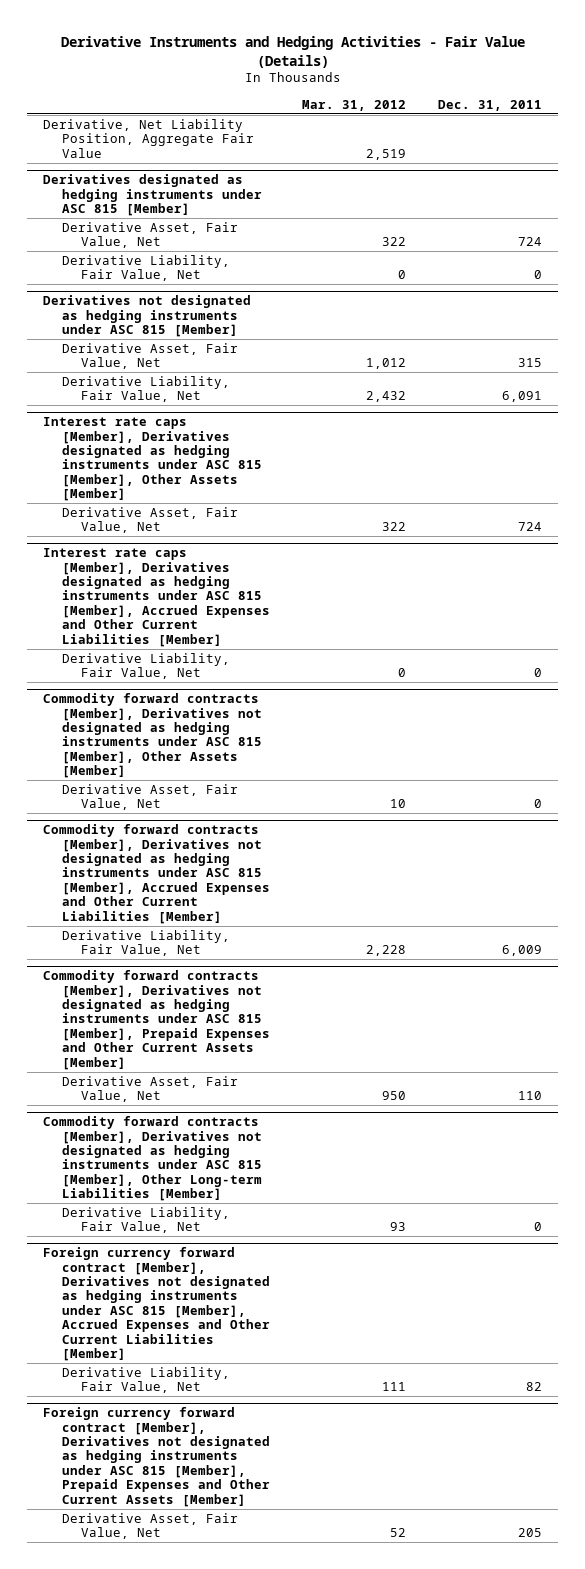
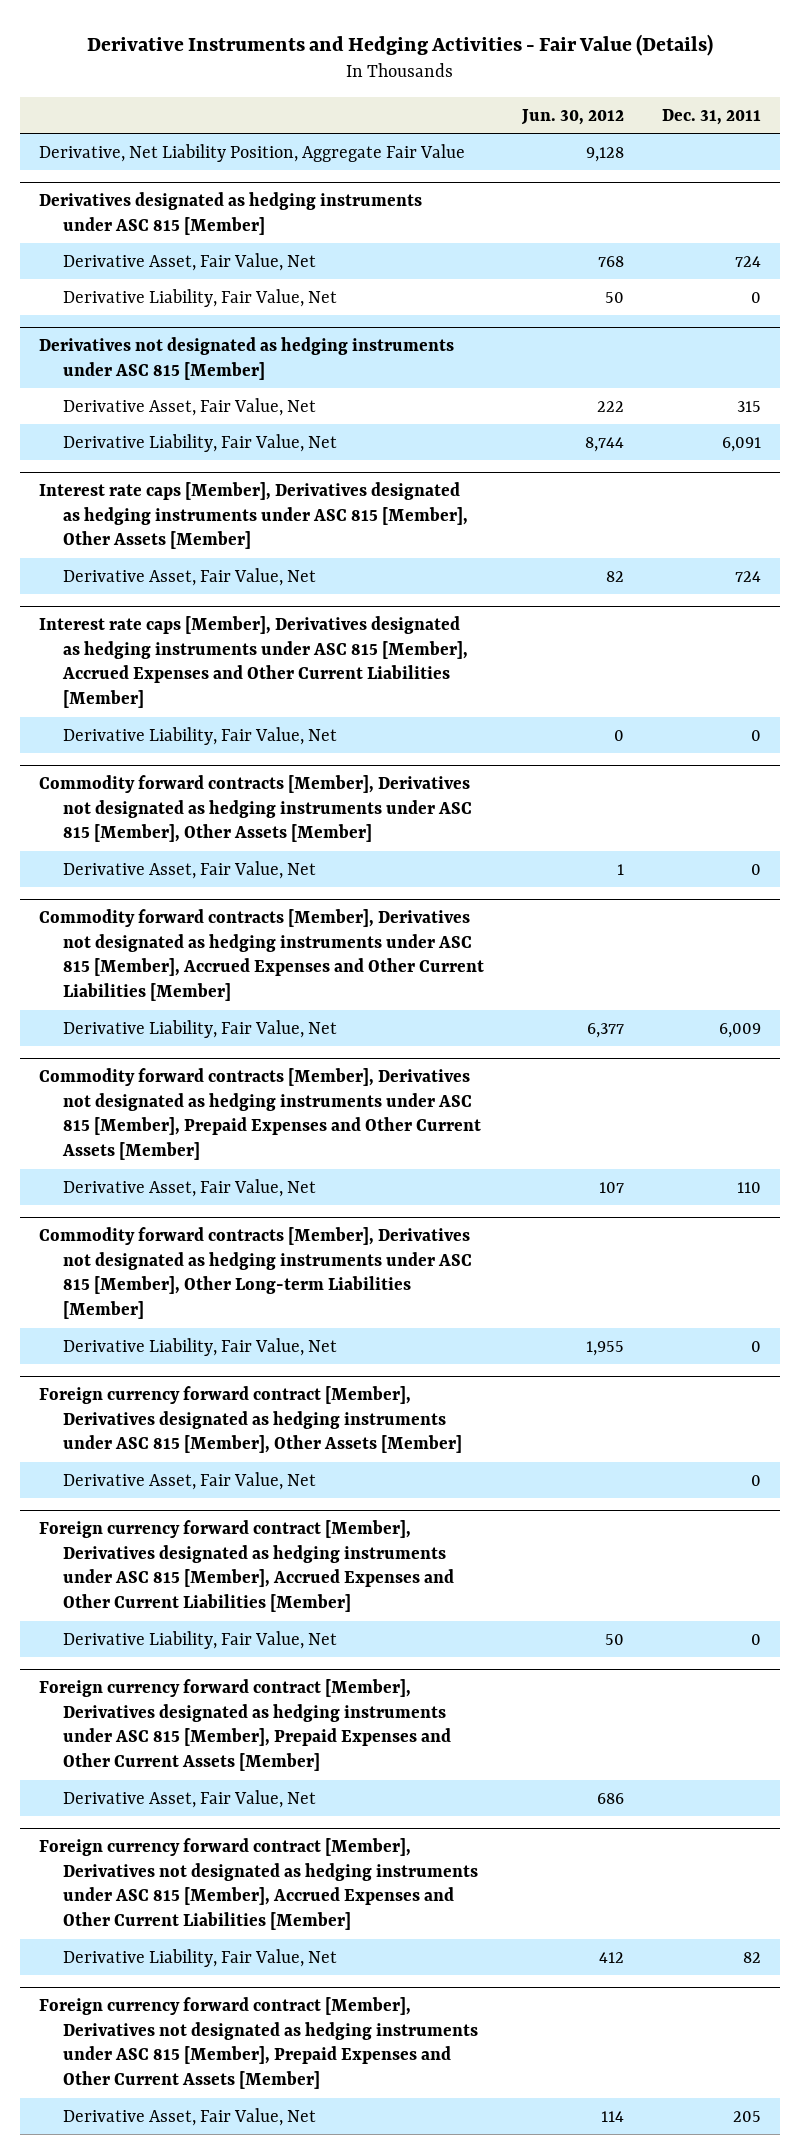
- | Mar. 31, 2012 | Dec. 31, 2011
+ | Jun. 30, 2012 | Dec. 31, 2011
+ Foreign currency forward contract [Member], Derivatives designated as hedging instruments under ASC 815 [Member], Other Assets [Member]
+ Derivative Asset, Fair Value, Net | | 0
+ Foreign currency forward contract [Member], Derivatives designated as hedging instruments under ASC 815 [Member], Accrued Expenses and Other Current Liabilities [Member]
+ Derivative Liability, Fair Value, Net | 50 | 0
+ Foreign currency forward contract [Member], Derivatives designated as hedging instruments under ASC 815 [Member], Prepaid Expenses and Other Current Assets [Member]
+ Derivative Asset, Fair Value, Net | 686 |

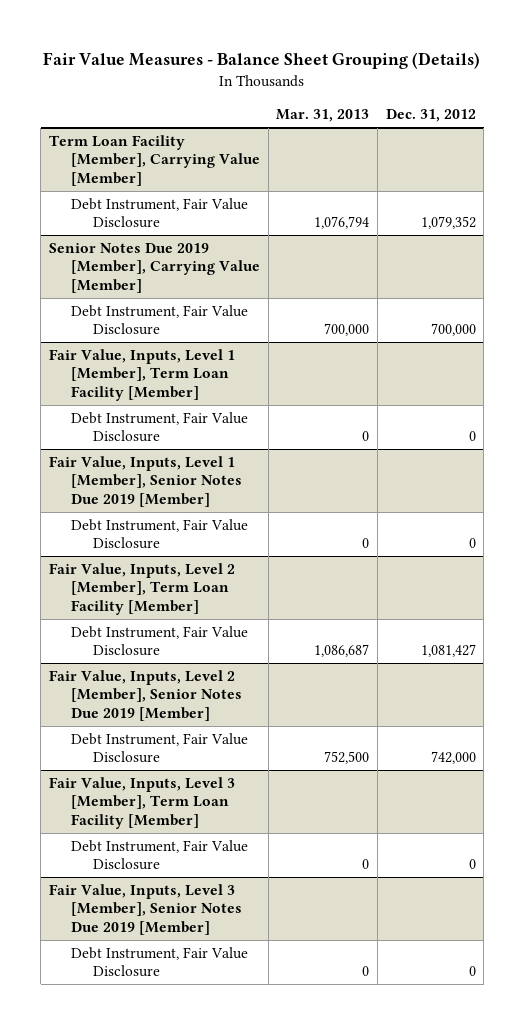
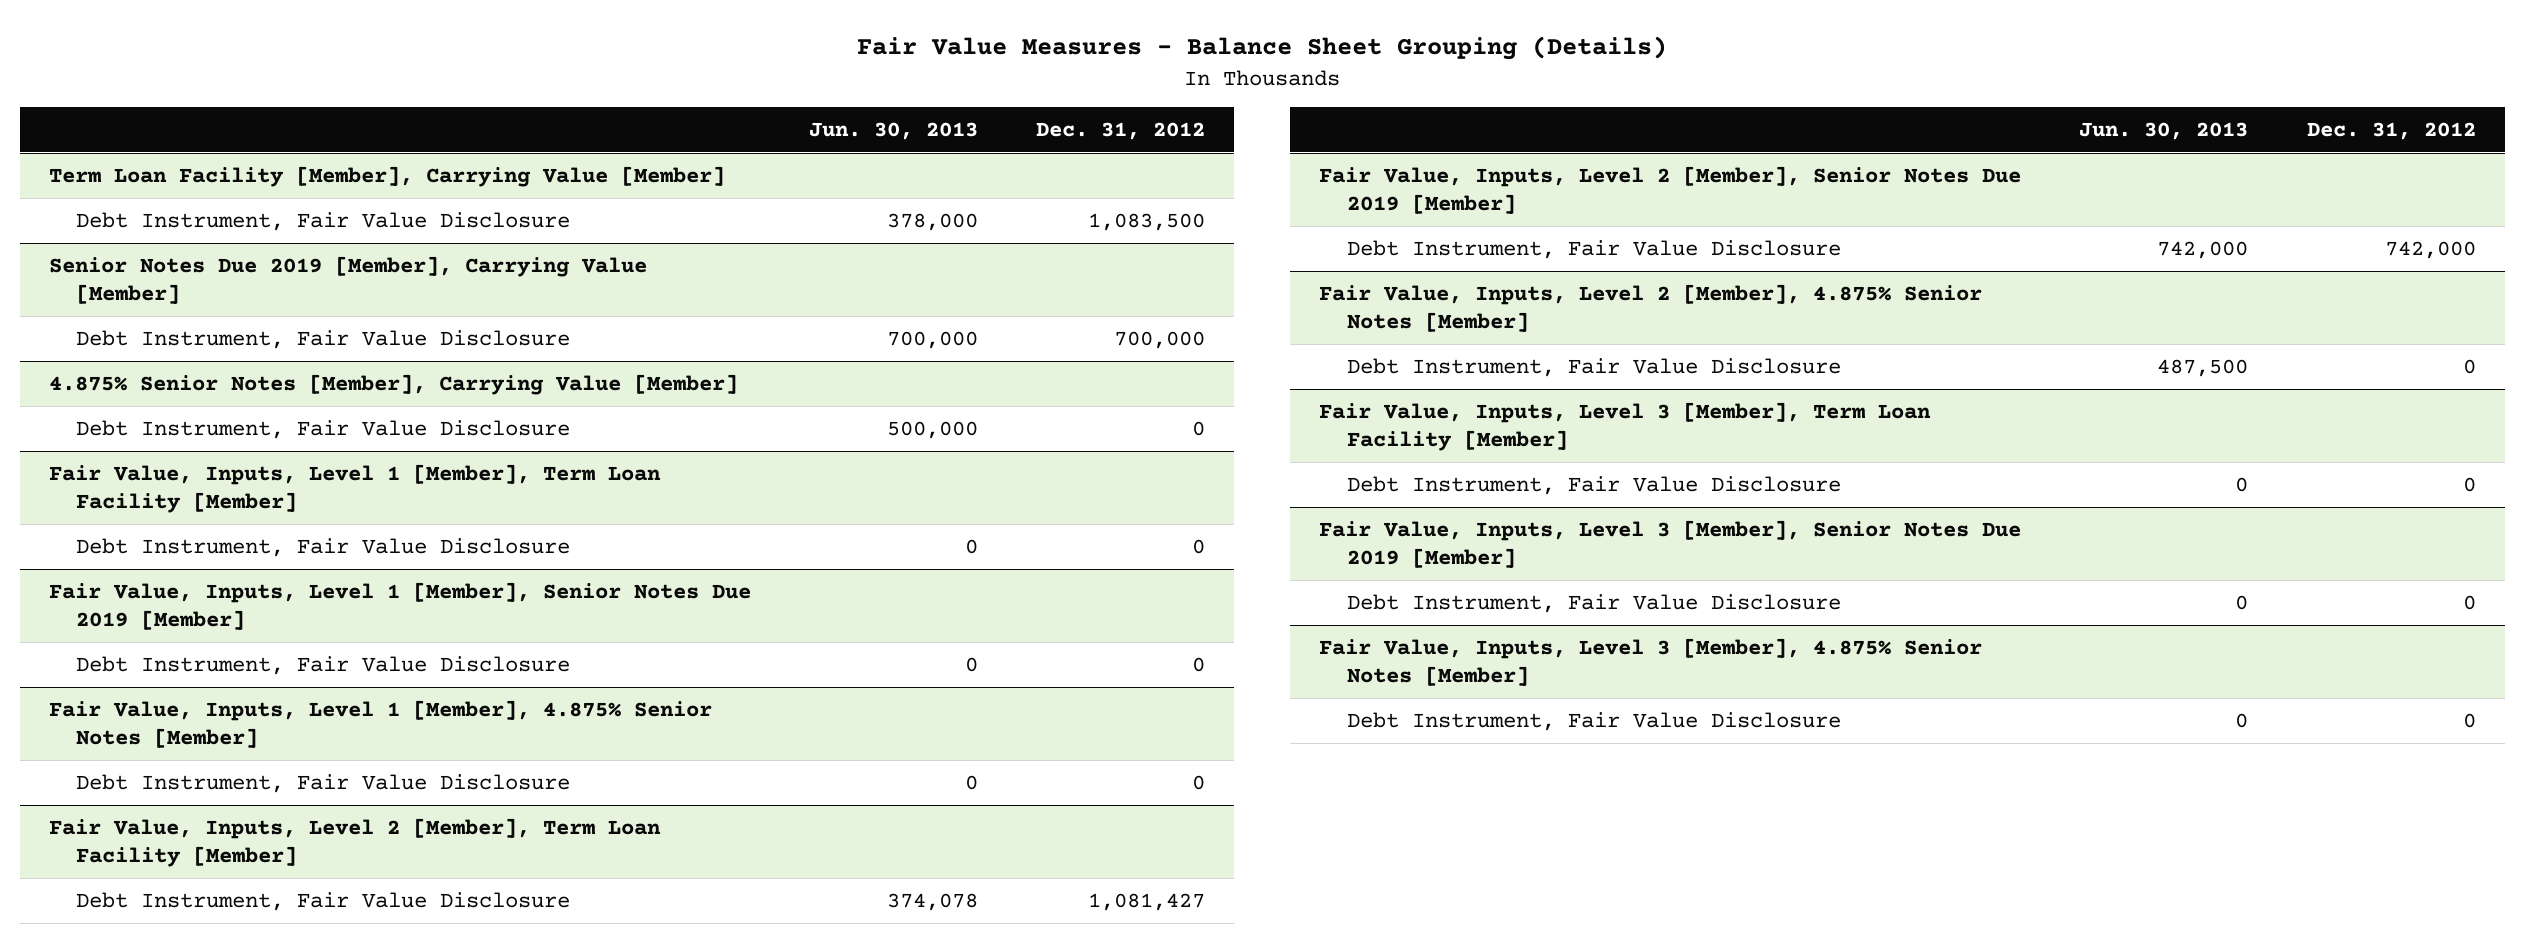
- | Mar. 31, 2013 | Dec. 31, 2012
+ | Jun. 30, 2013 | Dec. 31, 2012
@ Term Loan Facility [Member], Carrying Value [Member]
- Debt Instrument, Fair Value Disclosure | 1,076,794 | 1,079,352
+ Debt Instrument, Fair Value Disclosure | 378,000 | 1,083,500
+ 4.875% Senior Notes [Member], Carrying Value [Member]
+ Debt Instrument, Fair Value Disclosure | 500,000 | 0
+ Fair Value, Inputs, Level 1 [Member], 4.875% Senior Notes [Member]
+ Debt Instrument, Fair Value Disclosure | 0 | 0
+ Fair Value, Inputs, Level 2 [Member], 4.875% Senior Notes [Member]
+ Debt Instrument, Fair Value Disclosure | 487,500 | 0
+ Fair Value, Inputs, Level 3 [Member], 4.875% Senior Notes [Member]
+ Debt Instrument, Fair Value Disclosure | 0 | 0

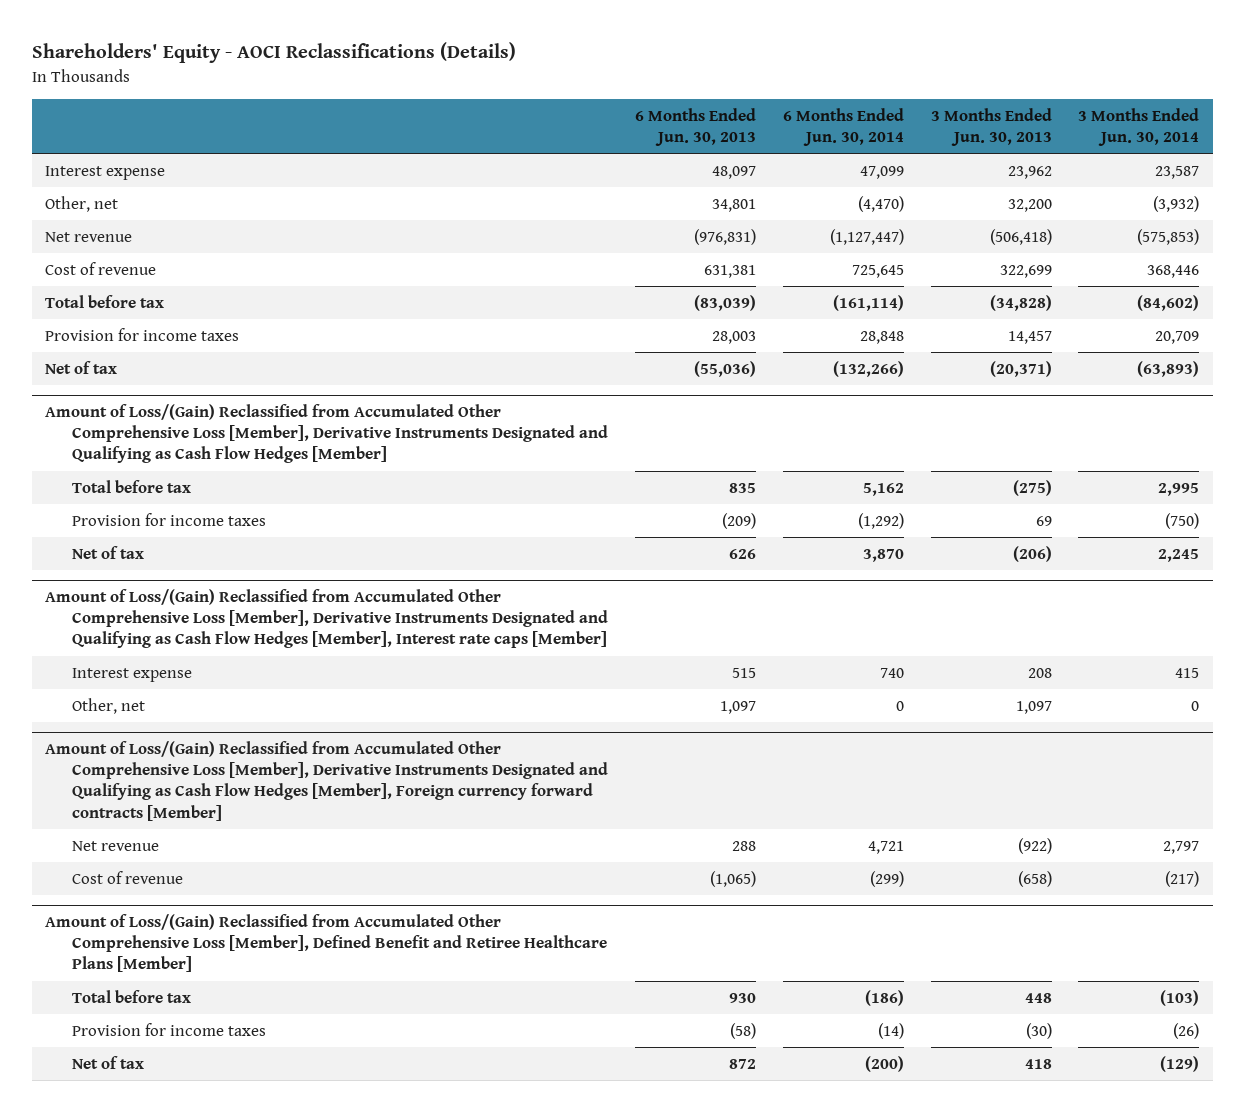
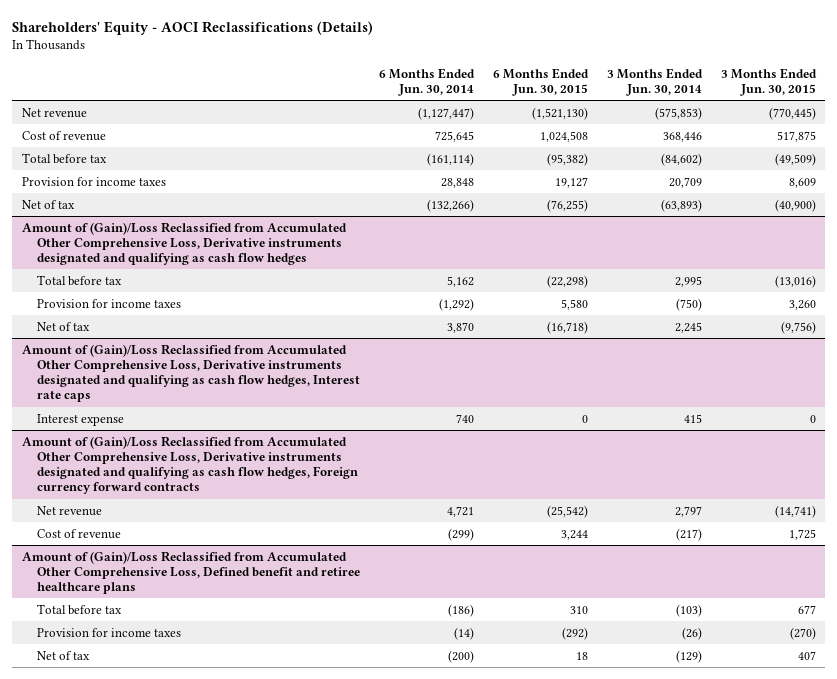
- | 6 Months Ended Jun. 30, 2013 | 6 Months Ended Jun. 30, 2014 | 3 Months Ended Jun. 30, 2013 | 3 Months Ended Jun. 30, 2014
+ | 6 Months Ended Jun. 30, 2014 | 6 Months Ended Jun. 30, 2015 | 3 Months Ended Jun. 30, 2014 | 3 Months Ended Jun. 30, 2015
- Interest expense | 48,097 | 47,099 | 23,962 | 23,587
- Other, net | 34,801 | (4,470) | 32,200 | (3,932)
- Amount of Loss/(Gain) Reclassified from Accumulated Other Comprehensive Loss [Member], Derivative Instruments Designated and Qualifying as Cash Flow Hedges [Member]
+ Amount of (Gain)/Loss Reclassified from Accumulated Other Comprehensive Loss, Derivative instruments designated and qualifying as cash flow hedges
- Amount of Loss/(Gain) Reclassified from Accumulated Other Comprehensive Loss [Member], Derivative Instruments Designated and Qualifying as Cash Flow Hedges [Member], Interest rate caps [Member]
+ Amount of (Gain)/Loss Reclassified from Accumulated Other Comprehensive Loss, Derivative instruments designated and qualifying as cash flow hedges, Interest rate caps
- Other, net | 1,097 | 0 | 1,097 | 0
- Amount of Loss/(Gain) Reclassified from Accumulated Other Comprehensive Loss [Member], Derivative Instruments Designated and Qualifying as Cash Flow Hedges [Member], Foreign currency forward contracts [Member]
+ Amount of (Gain)/Loss Reclassified from Accumulated Other Comprehensive Loss, Derivative instruments designated and qualifying as cash flow hedges, Foreign currency forward contracts
- Amount of Loss/(Gain) Reclassified from Accumulated Other Comprehensive Loss [Member], Defined Benefit and Retiree Healthcare Plans [Member]
+ Amount of (Gain)/Loss Reclassified from Accumulated Other Comprehensive Loss, Defined benefit and retiree healthcare plans

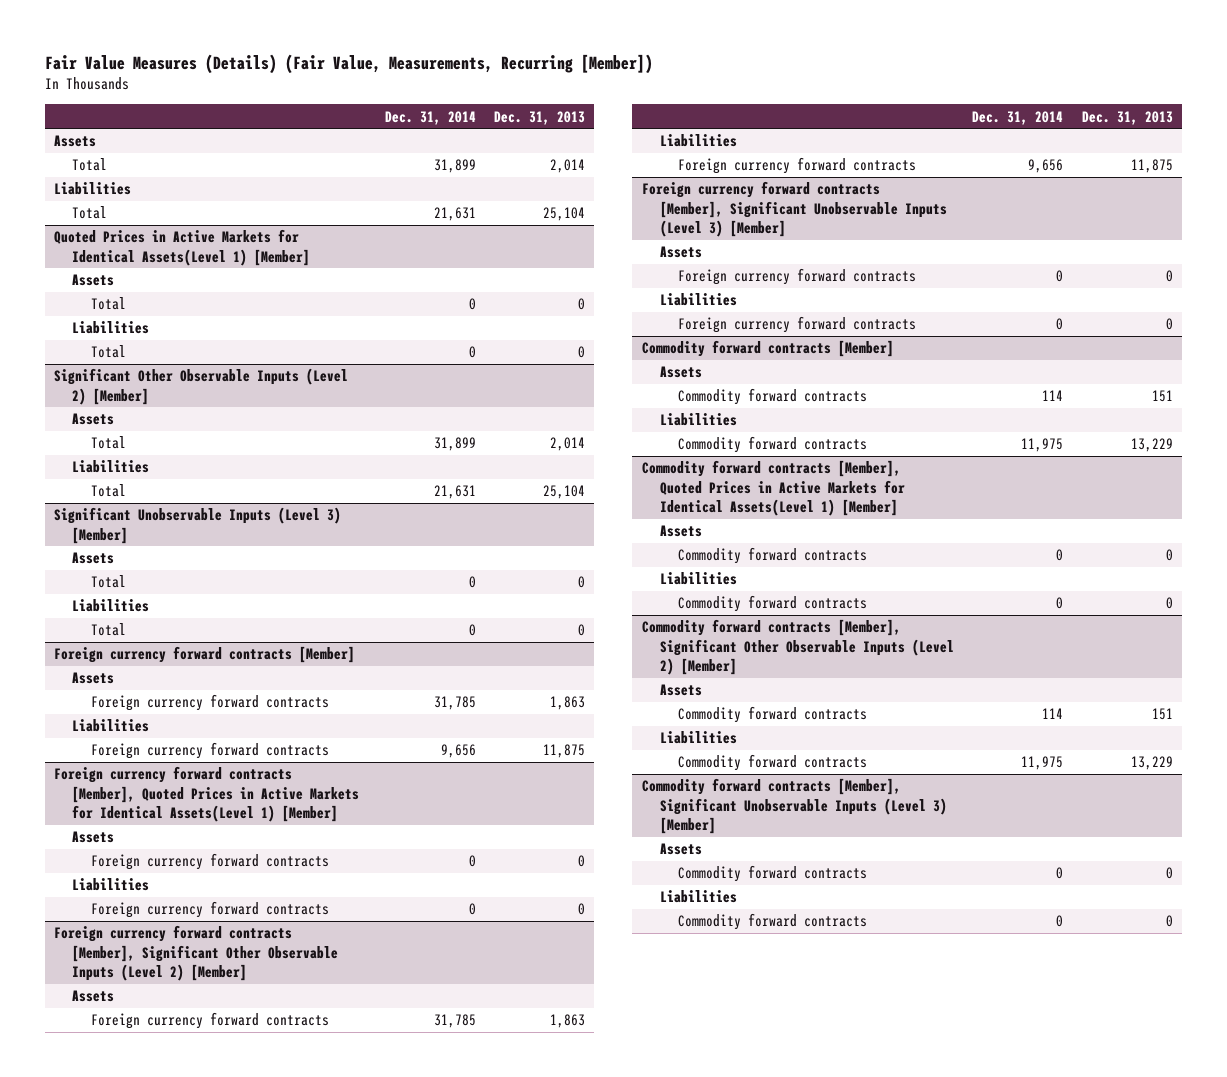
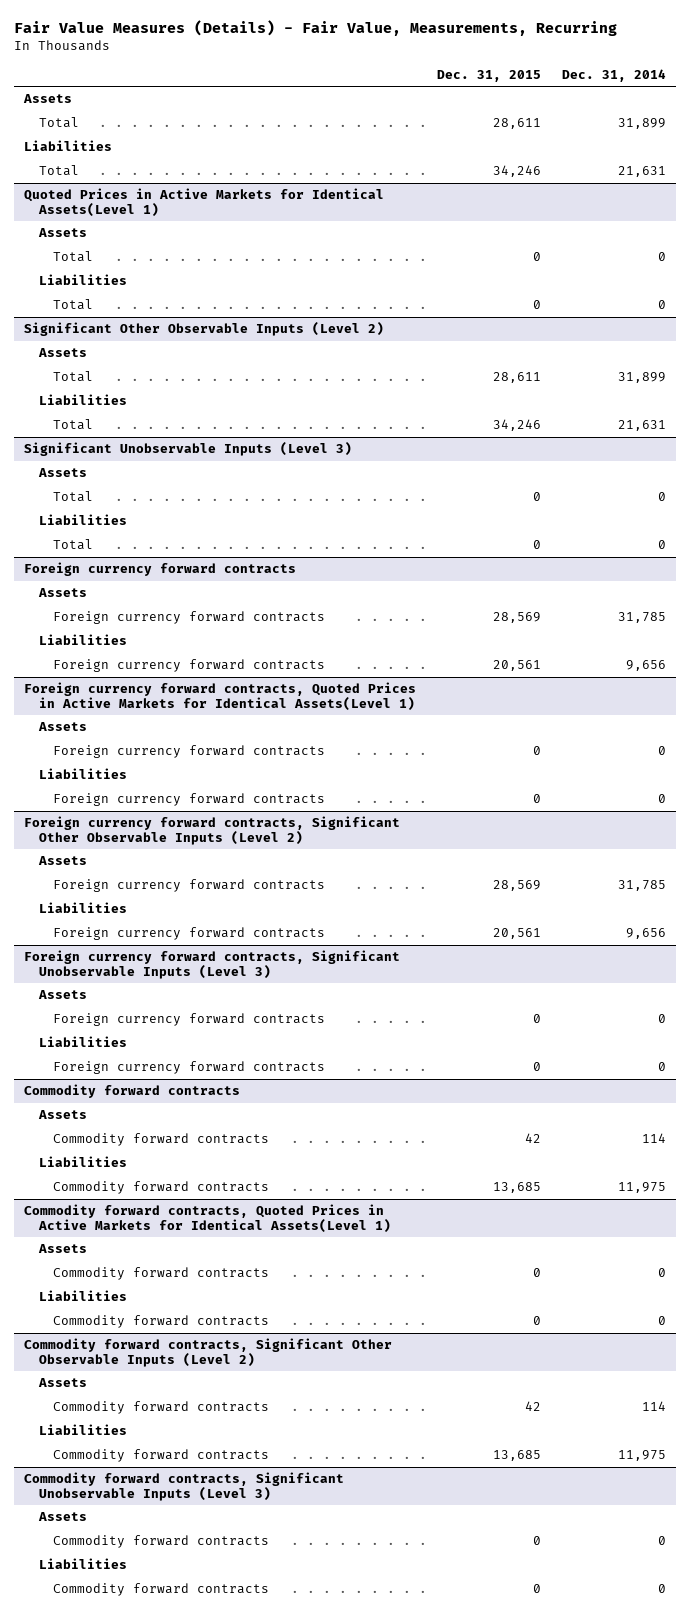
- Fair Value Measures (Details) (Fair Value, Measurements, Recurring [Member])
+ Fair Value Measures (Details) - Fair Value, Measurements, Recurring
- | Dec. 31, 2014 | Dec. 31, 2013
+ | Dec. 31, 2015 | Dec. 31, 2014
- Quoted Prices in Active Markets for Identical Assets(Level 1) [Member]
+ Quoted Prices in Active Markets for Identical Assets(Level 1)
- Significant Other Observable Inputs (Level 2) [Member]
+ Significant Other Observable Inputs (Level 2)
- Significant Unobservable Inputs (Level 3) [Member]
+ Significant Unobservable Inputs (Level 3)
- Foreign currency forward contracts [Member]
+ Foreign currency forward contracts
- Foreign currency forward contracts [Member], Quoted Prices in Active Markets for Identical Assets(Level 1) [Member]
+ Foreign currency forward contracts, Quoted Prices in Active Markets for Identical Assets(Level 1)
- Foreign currency forward contracts [Member], Significant Other Observable Inputs (Level 2) [Member]
+ Foreign currency forward contracts, Significant Other Observable Inputs (Level 2)
- Foreign currency forward contracts [Member], Significant Unobservable Inputs (Level 3) [Member]
+ Foreign currency forward contracts, Significant Unobservable Inputs (Level 3)
- Commodity forward contracts [Member]
+ Commodity forward contracts
- Commodity forward contracts [Member], Quoted Prices in Active Markets for Identical Assets(Level 1) [Member]
+ Commodity forward contracts, Quoted Prices in Active Markets for Identical Assets(Level 1)
- Commodity forward contracts [Member], Significant Other Observable Inputs (Level 2) [Member]
+ Commodity forward contracts, Significant Other Observable Inputs (Level 2)
- Commodity forward contracts [Member], Significant Unobservable Inputs (Level 3) [Member]
+ Commodity forward contracts, Significant Unobservable Inputs (Level 3)

